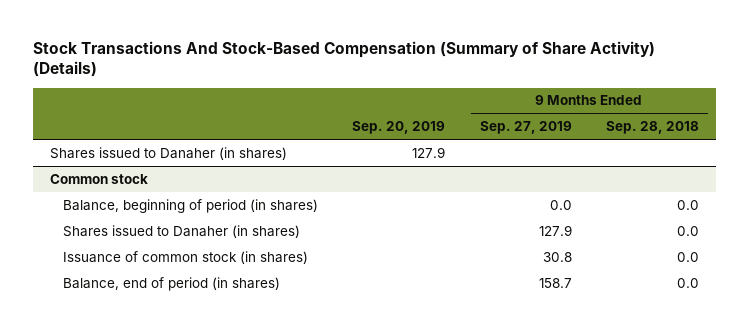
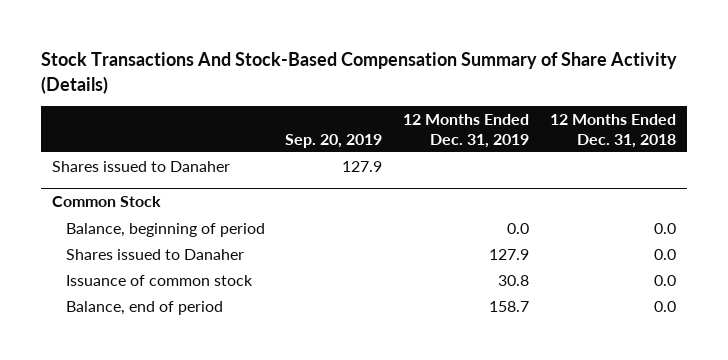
- Stock Transactions And Stock-Based Compensation (Summary of Share Activity) (Details)
+ Stock Transactions And Stock-Based Compensation Summary of Share Activity (Details)
- | Sep. 20, 2019 | 9 Months Ended Sep. 27, 2019 | 9 Months Ended Sep. 28, 2018
+ | Sep. 20, 2019 | 12 Months Ended Dec. 31, 2019 | 12 Months Ended Dec. 31, 2018
- Shares issued to Danaher (in shares) | 127.9 | |
- Common stock
- Balance, beginning of period (in shares) | | 0.0 | 0.0
- Shares issued to Danaher (in shares) | | 127.9 | 0.0
- Issuance of common stock (in shares) | | 30.8 | 0.0
- Balance, end of period (in shares) | | 158.7 | 0.0
+ Shares issued to Danaher | 127.9 | |
+ Common Stock
+ Balance, beginning of period | | 0.0 | 0.0
+ Shares issued to Danaher | | 127.9 | 0.0
+ Issuance of common stock | | 30.8 | 0.0
+ Balance, end of period | | 158.7 | 0.0

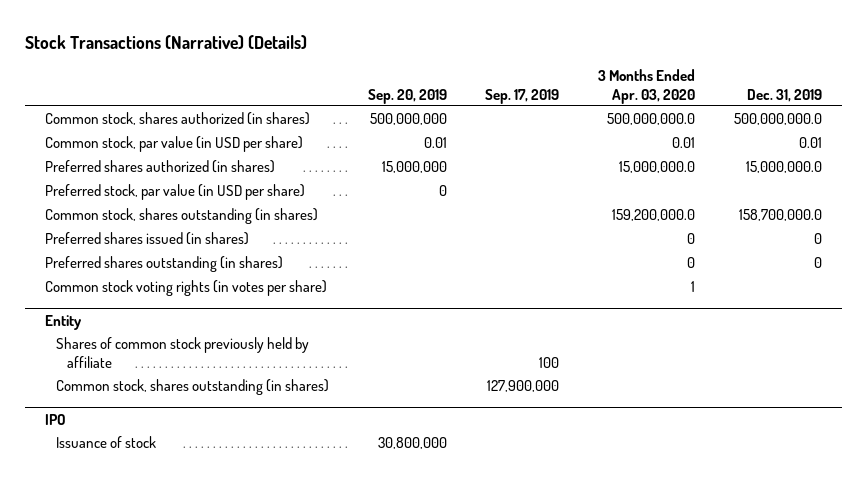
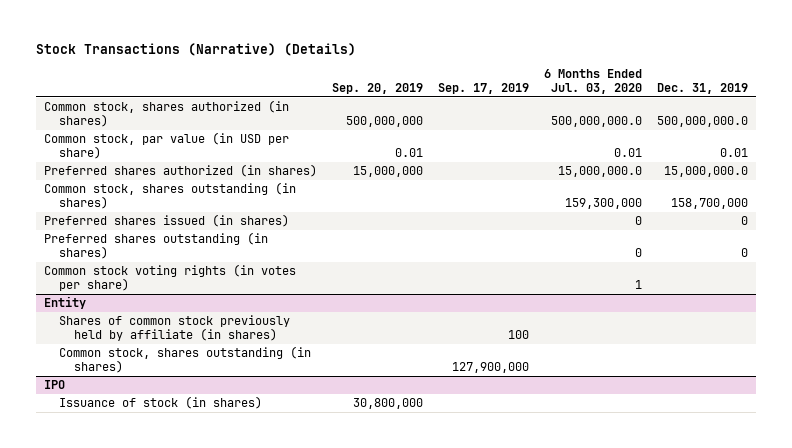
- | Sep. 20, 2019 | Sep. 17, 2019 | 3 Months Ended Apr. 03, 2020 | Dec. 31, 2019
+ | Sep. 20, 2019 | Sep. 17, 2019 | 6 Months Ended Jul. 03, 2020 | Dec. 31, 2019
- Preferred stock, par value (in USD per share) | 0 | | |
- Common stock, shares outstanding (in shares) | | | 159,200,000.0 | 158,700,000.0
+ Common stock, shares outstanding (in shares) | | | 159,300,000 | 158,700,000
@ Entity
- Shares of common stock previously held by affiliate | | 100 | |
+ Shares of common stock previously held by affiliate (in shares) | | 100 | |
@ IPO
- Issuance of stock | 30,800,000 | | |
+ Issuance of stock (in shares) | 30,800,000 | | |

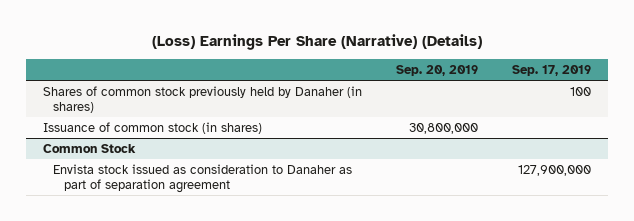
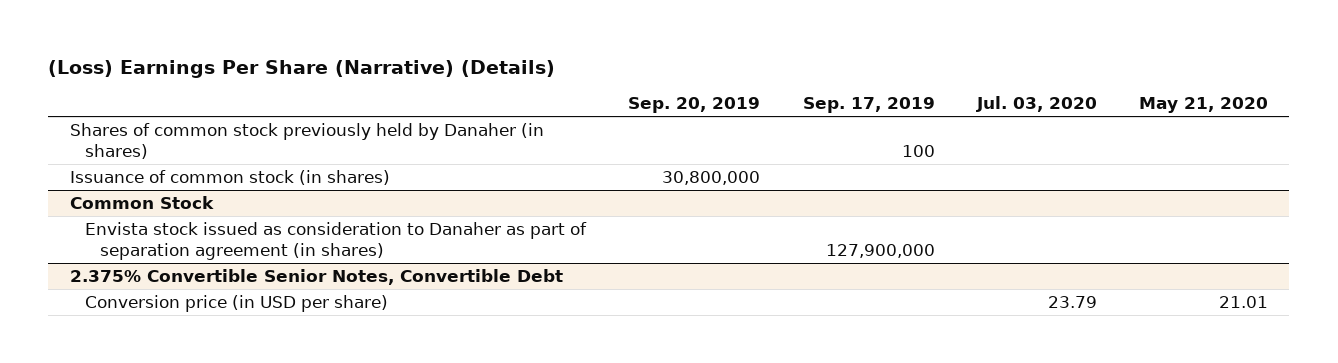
- | Sep. 20, 2019 | Sep. 17, 2019
+ | Sep. 20, 2019 | Sep. 17, 2019 | Jul. 03, 2020 | May 21, 2020
@ Common Stock
- Envista stock issued as consideration to Danaher as part of separation agreement | | 127,900,000
+ Envista stock issued as consideration to Danaher as part of separation agreement (in shares) | | 127,900,000 | |
+ 2.375% Convertible Senior Notes, Convertible Debt
+ Conversion price (in USD per share) | | | 23.79 | 21.01

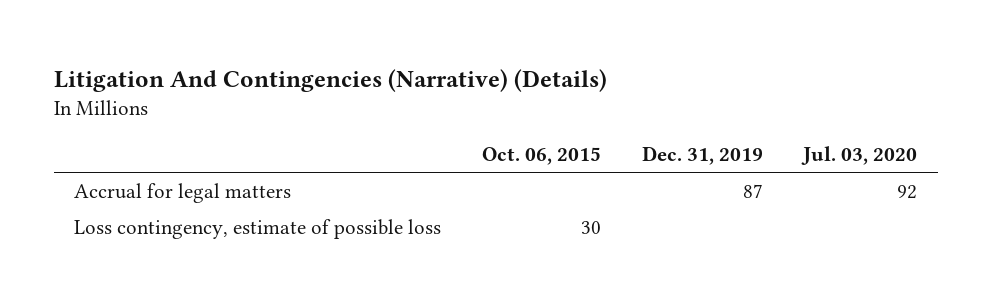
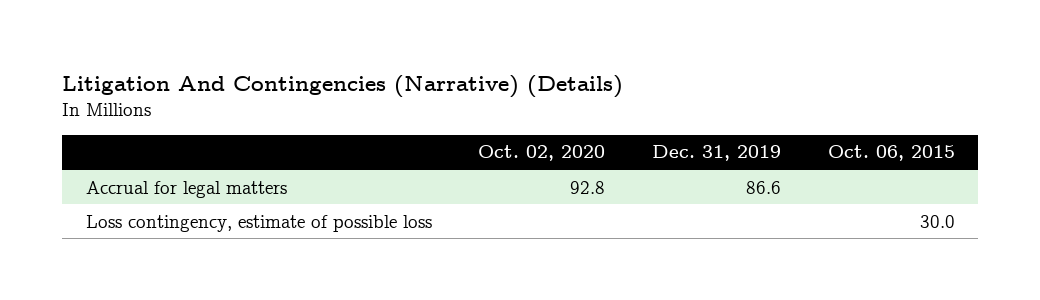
- | Oct. 06, 2015 | Dec. 31, 2019 | Jul. 03, 2020
+ | Oct. 02, 2020 | Dec. 31, 2019 | Oct. 06, 2015
- Accrual for legal matters | | 87 | 92
- Loss contingency, estimate of possible loss | 30 | |
+ Accrual for legal matters | 92.8 | 86.6 |
+ Loss contingency, estimate of possible loss | | | 30.0

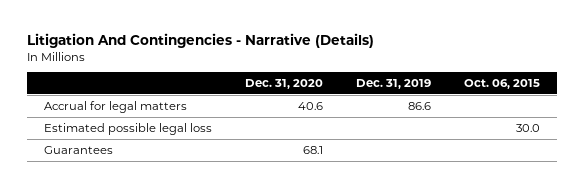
- Litigation And Contingencies (Narrative) (Details)
+ Litigation And Contingencies - Narrative (Details)
- | Oct. 02, 2020 | Dec. 31, 2019 | Oct. 06, 2015
+ | Dec. 31, 2020 | Dec. 31, 2019 | Oct. 06, 2015
- Loss contingency, estimate of possible loss | | | 30.0
+ Estimated possible legal loss | | | 30.0
+ Guarantees | 68.1 | |

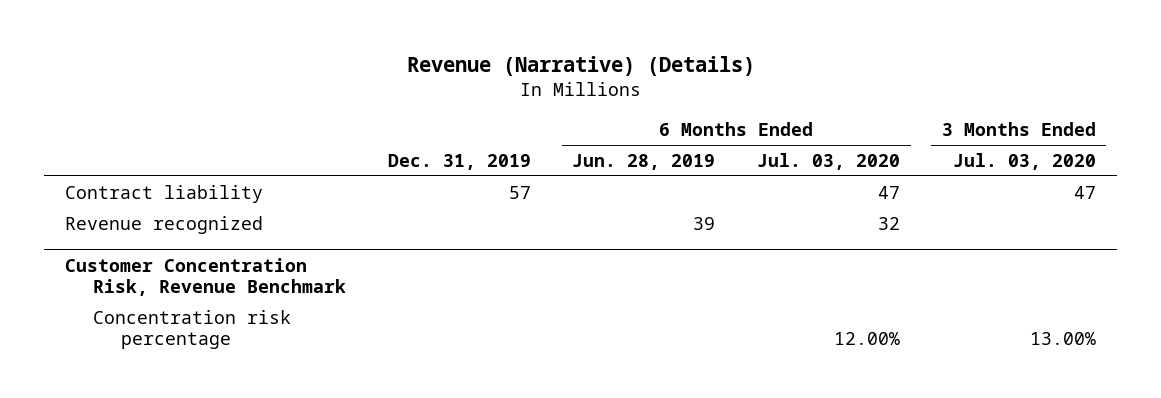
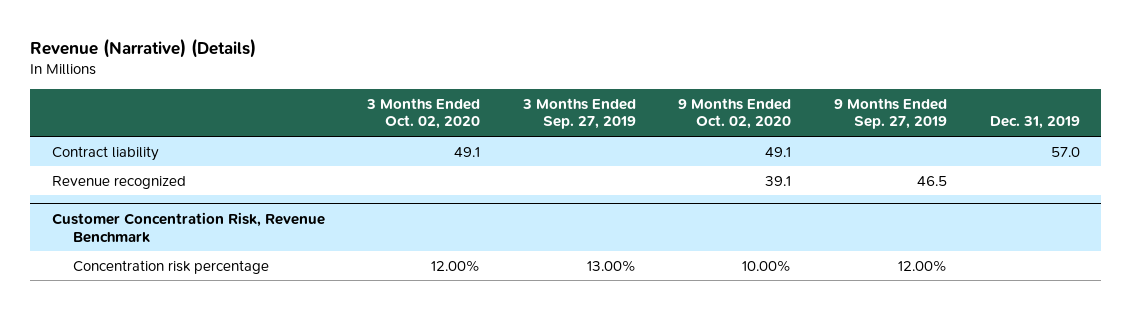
- | Dec. 31, 2019 | 6 Months Ended Jun. 28, 2019 | 6 Months Ended Jul. 03, 2020 | 3 Months Ended Jul. 03, 2020
+ | 3 Months Ended Oct. 02, 2020 | 3 Months Ended Sep. 27, 2019 | 9 Months Ended Oct. 02, 2020 | 9 Months Ended Sep. 27, 2019 | Dec. 31, 2019
- Contract liability | 57 | | 47 | 47
+ Contract liability | 49.1 | | 49.1 | | 57.0

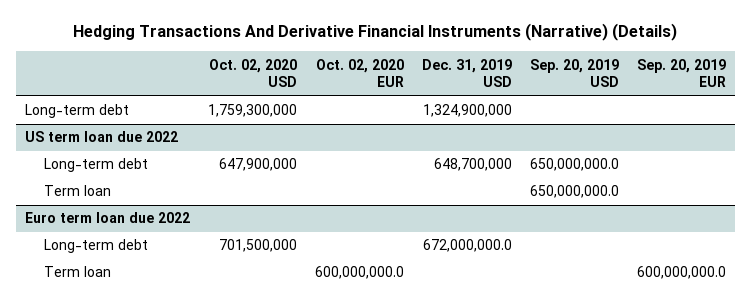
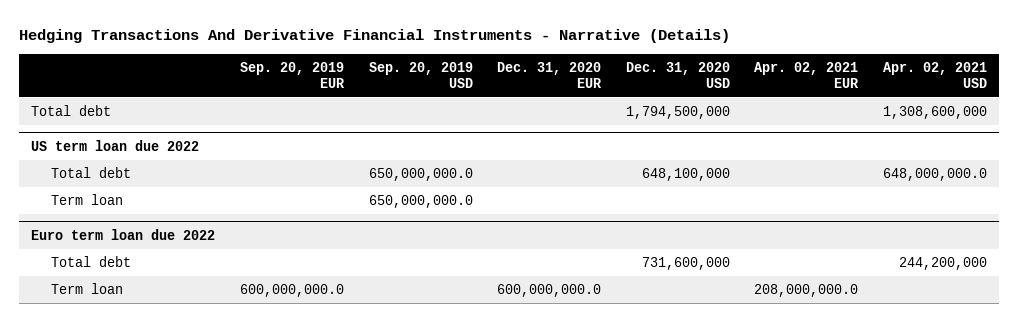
- Hedging Transactions And Derivative Financial Instruments (Narrative) (Details)
+ Hedging Transactions And Derivative Financial Instruments - Narrative (Details)
- | Oct. 02, 2020 USD | Oct. 02, 2020 EUR | Dec. 31, 2019 USD | Sep. 20, 2019 USD | Sep. 20, 2019 EUR
+ | Sep. 20, 2019 EUR | Sep. 20, 2019 USD | Dec. 31, 2020 EUR | Dec. 31, 2020 USD | Apr. 02, 2021 EUR | Apr. 02, 2021 USD
- Long-term debt | 1,759,300,000 | | 1,324,900,000 | |
+ Total debt | | | | 1,794,500,000 | | 1,308,600,000
@ US term loan due 2022
- Long-term debt | 647,900,000 | | 648,700,000 | 650,000,000.0 |
+ Total debt | | 650,000,000.0 | | 648,100,000 | | 648,000,000.0
@ Euro term loan due 2022
- Long-term debt | 701,500,000 | | 672,000,000.0 | |
+ Total debt | | | | 731,600,000 | | 244,200,000

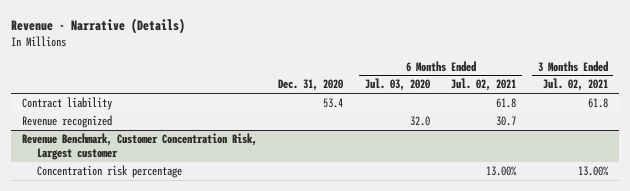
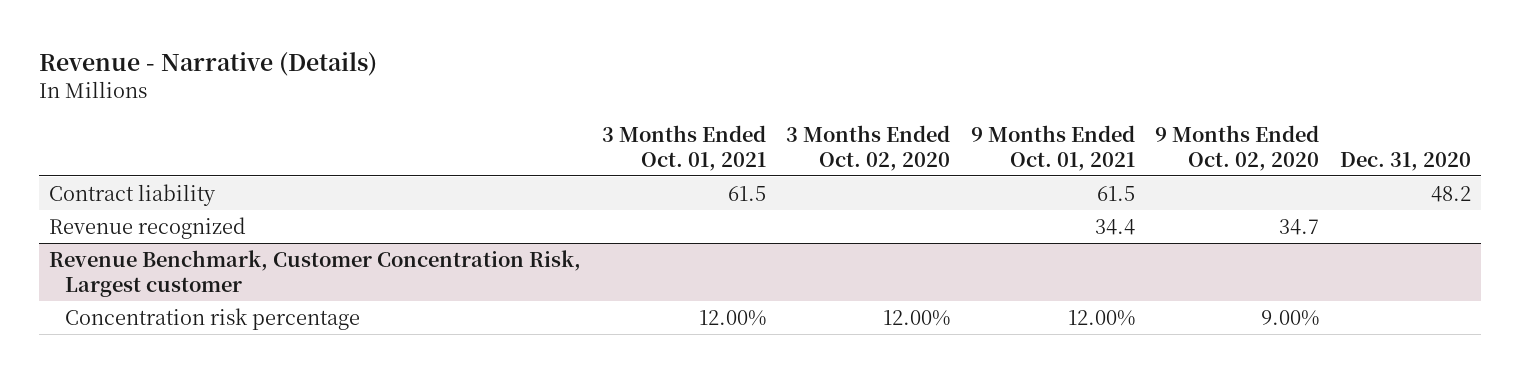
- | Dec. 31, 2020 | 6 Months Ended Jul. 03, 2020 | 6 Months Ended Jul. 02, 2021 | 3 Months Ended Jul. 02, 2021
+ | 3 Months Ended Oct. 01, 2021 | 3 Months Ended Oct. 02, 2020 | 9 Months Ended Oct. 01, 2021 | 9 Months Ended Oct. 02, 2020 | Dec. 31, 2020
- Contract liability | 53.4 | | 61.8 | 61.8
+ Contract liability | 61.5 | | 61.5 | | 48.2

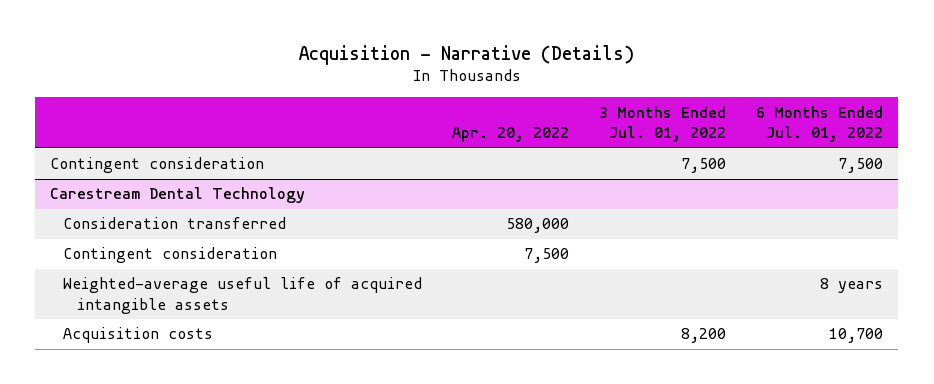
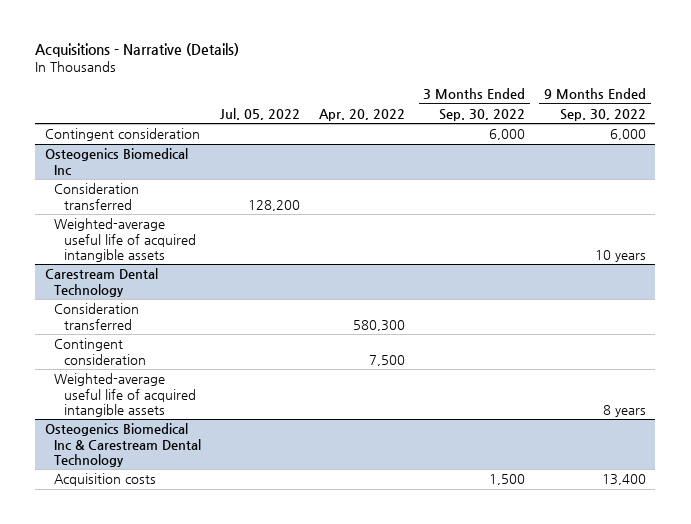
- Acquisition - Narrative (Details)
+ Acquisitions - Narrative (Details)
- | Apr. 20, 2022 | 3 Months Ended Jul. 01, 2022 | 6 Months Ended Jul. 01, 2022
+ | Jul. 05, 2022 | Apr. 20, 2022 | 3 Months Ended Sep. 30, 2022 | 9 Months Ended Sep. 30, 2022
+ Osteogenics Biomedical Inc
+ Consideration transferred | 128,200 | | |
+ Weighted-average useful life of acquired intangible assets | | | | 10 years
@ Carestream Dental Technology
- Consideration transferred | 580,000 | |
+ Consideration transferred | | 580,300 | |
- Acquisition costs | | 8,200 | 10,700
+ Osteogenics Biomedical Inc & Carestream Dental Technology
+ Acquisition costs | | | 1,500 | 13,400

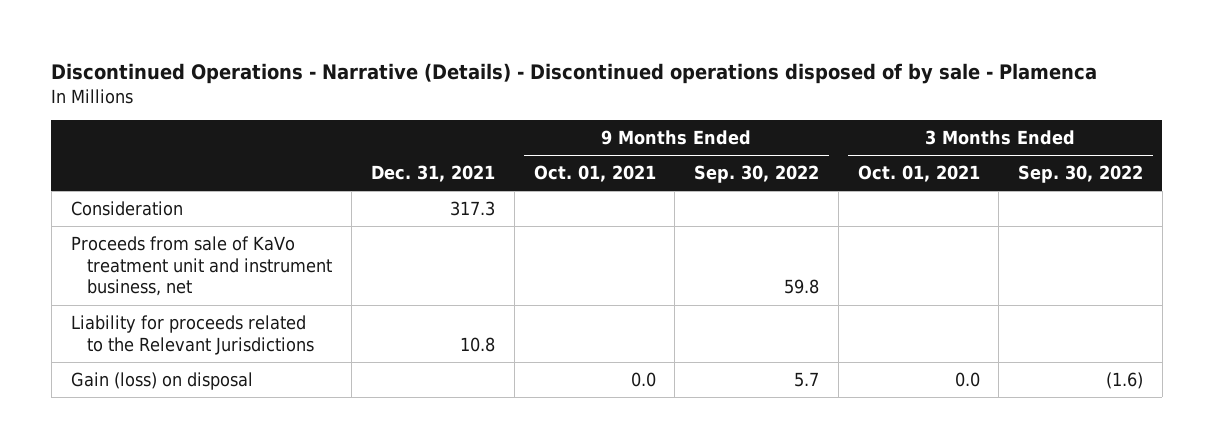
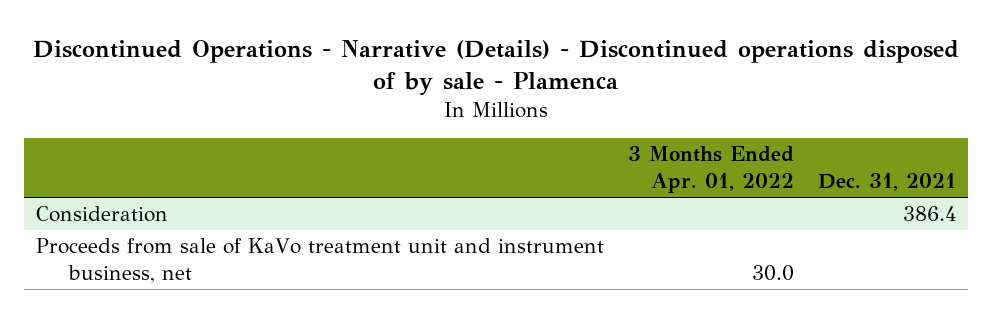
- | Dec. 31, 2021 | 9 Months Ended Oct. 01, 2021 | 9 Months Ended Sep. 30, 2022 | 3 Months Ended Oct. 01, 2021 | 3 Months Ended Sep. 30, 2022
+ | 3 Months Ended Apr. 01, 2022 | Dec. 31, 2021
- Consideration | 317.3 | | | |
+ Consideration | | 386.4
- Liability for proceeds related to the Relevant Jurisdictions | 10.8 | | | |
- Gain (loss) on disposal | | 0.0 | 5.7 | 0.0 | (1.6)

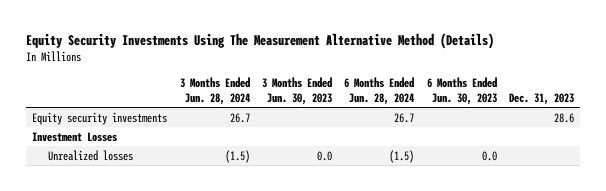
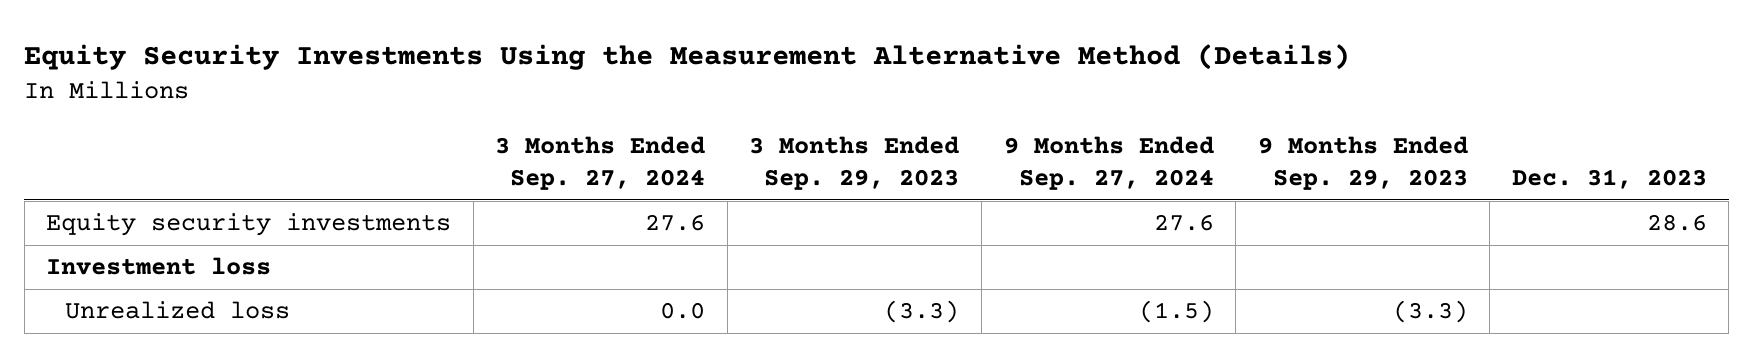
- Equity Security Investments Using The Measurement Alternative Method (Details)
+ Equity Security Investments Using the Measurement Alternative Method (Details)
- | 3 Months Ended Jun. 28, 2024 | 3 Months Ended Jun. 30, 2023 | 6 Months Ended Jun. 28, 2024 | 6 Months Ended Jun. 30, 2023 | Dec. 31, 2023
+ | 3 Months Ended Sep. 27, 2024 | 3 Months Ended Sep. 29, 2023 | 9 Months Ended Sep. 27, 2024 | 9 Months Ended Sep. 29, 2023 | Dec. 31, 2023
- Investment Losses
- Unrealized losses | (1.5) | 0.0 | (1.5) | 0.0 |
+ Investment loss
+ Unrealized loss | 0.0 | (3.3) | (1.5) | (3.3) |

